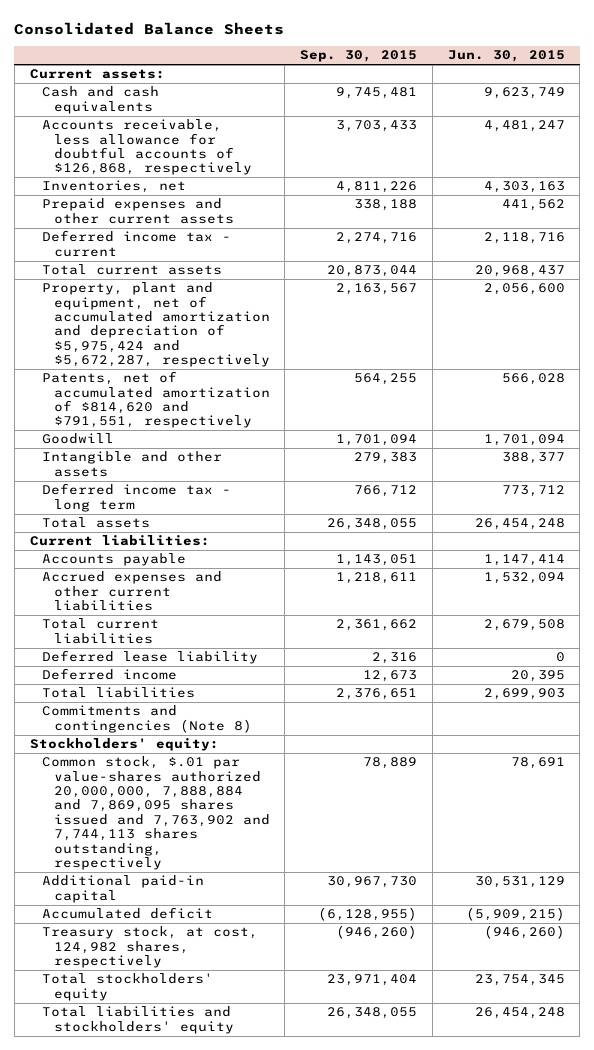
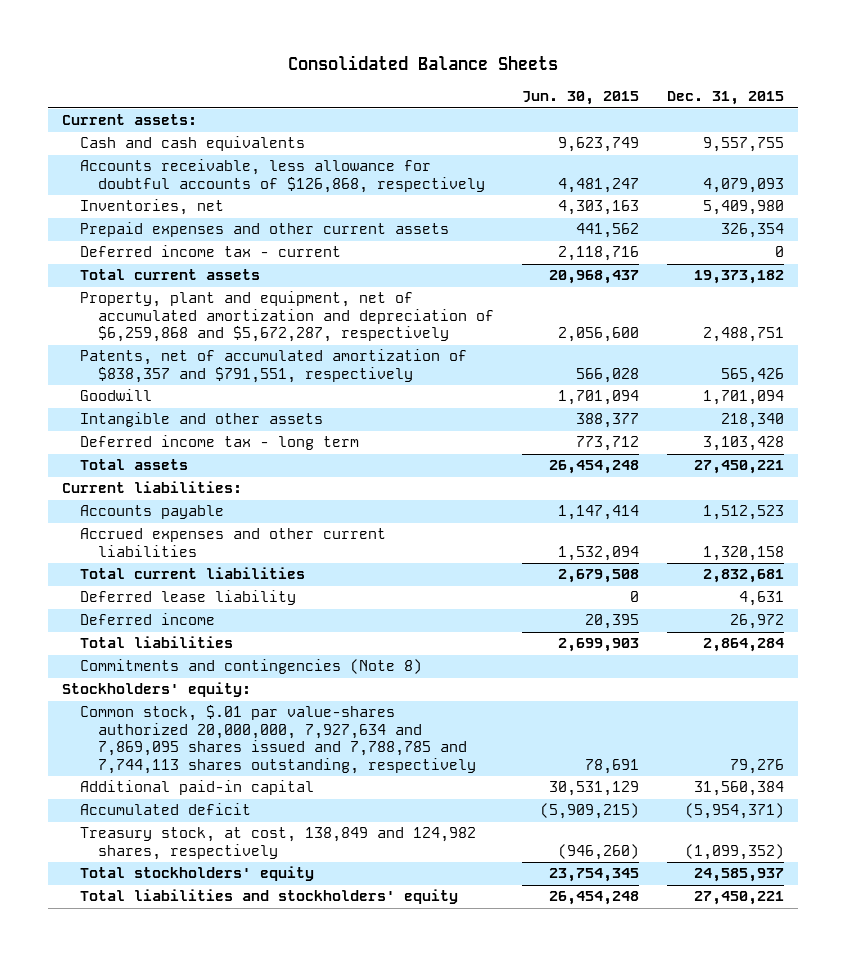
- | Sep. 30, 2015 | Jun. 30, 2015
+ | Jun. 30, 2015 | Dec. 31, 2015
- Property, plant and equipment, net of accumulated amortization and depreciation of $5,975,424 and $5,672,287, respectively | 2,163,567 | 2,056,600
- Patents, net of accumulated amortization of $814,620 and $791,551, respectively | 564,255 | 566,028
+ Property, plant and equipment, net of accumulated amortization and depreciation of $6,259,868 and $5,672,287, respectively | 2,056,600 | 2,488,751
+ Patents, net of accumulated amortization of $838,357 and $791,551, respectively | 566,028 | 565,426
- Common stock, $.01 par value-shares authorized 20,000,000, 7,888,884 and 7,869,095 shares issued and 7,763,902 and 7,744,113 shares outstanding, respectively | 78,889 | 78,691
+ Common stock, $.01 par value-shares authorized 20,000,000, 7,927,634 and 7,869,095 shares issued and 7,788,785 and 7,744,113 shares outstanding, respectively | 78,691 | 79,276
- Treasury stock, at cost, 124,982 shares, respectively | (946,260) | (946,260)
+ Treasury stock, at cost, 138,849 and 124,982 shares, respectively | (946,260) | (1,099,352)

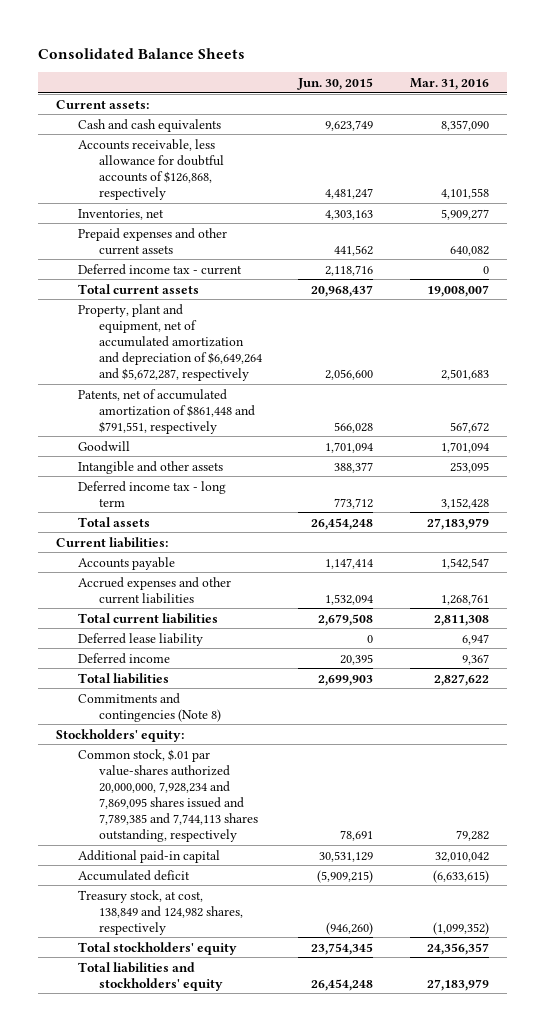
- | Jun. 30, 2015 | Dec. 31, 2015
+ | Jun. 30, 2015 | Mar. 31, 2016
- Property, plant and equipment, net of accumulated amortization and depreciation of $6,259,868 and $5,672,287, respectively | 2,056,600 | 2,488,751
- Patents, net of accumulated amortization of $838,357 and $791,551, respectively | 566,028 | 565,426
+ Property, plant and equipment, net of accumulated amortization and depreciation of $6,649,264 and $5,672,287, respectively | 2,056,600 | 2,501,683
+ Patents, net of accumulated amortization of $861,448 and $791,551, respectively | 566,028 | 567,672
- Common stock, $.01 par value-shares authorized 20,000,000, 7,927,634 and 7,869,095 shares issued and 7,788,785 and 7,744,113 shares outstanding, respectively | 78,691 | 79,276
+ Common stock, $.01 par value-shares authorized 20,000,000, 7,928,234 and 7,869,095 shares issued and 7,789,385 and 7,744,113 shares outstanding, respectively | 78,691 | 79,282

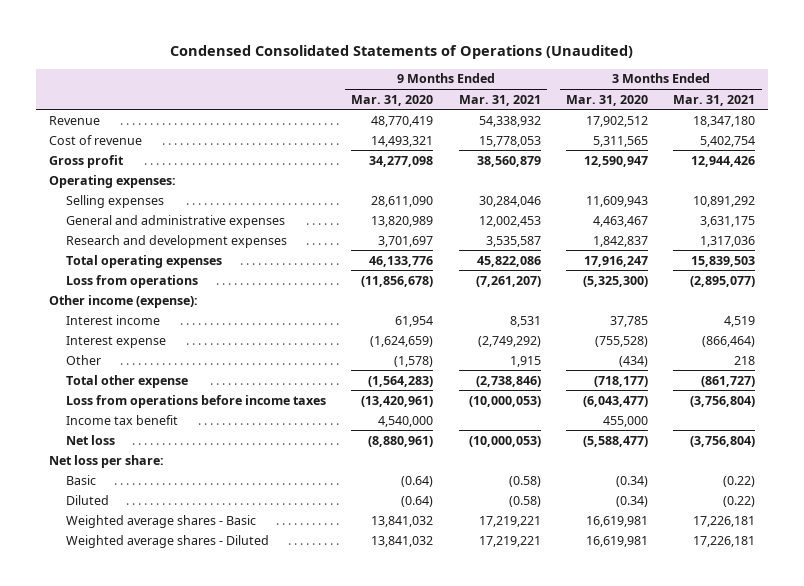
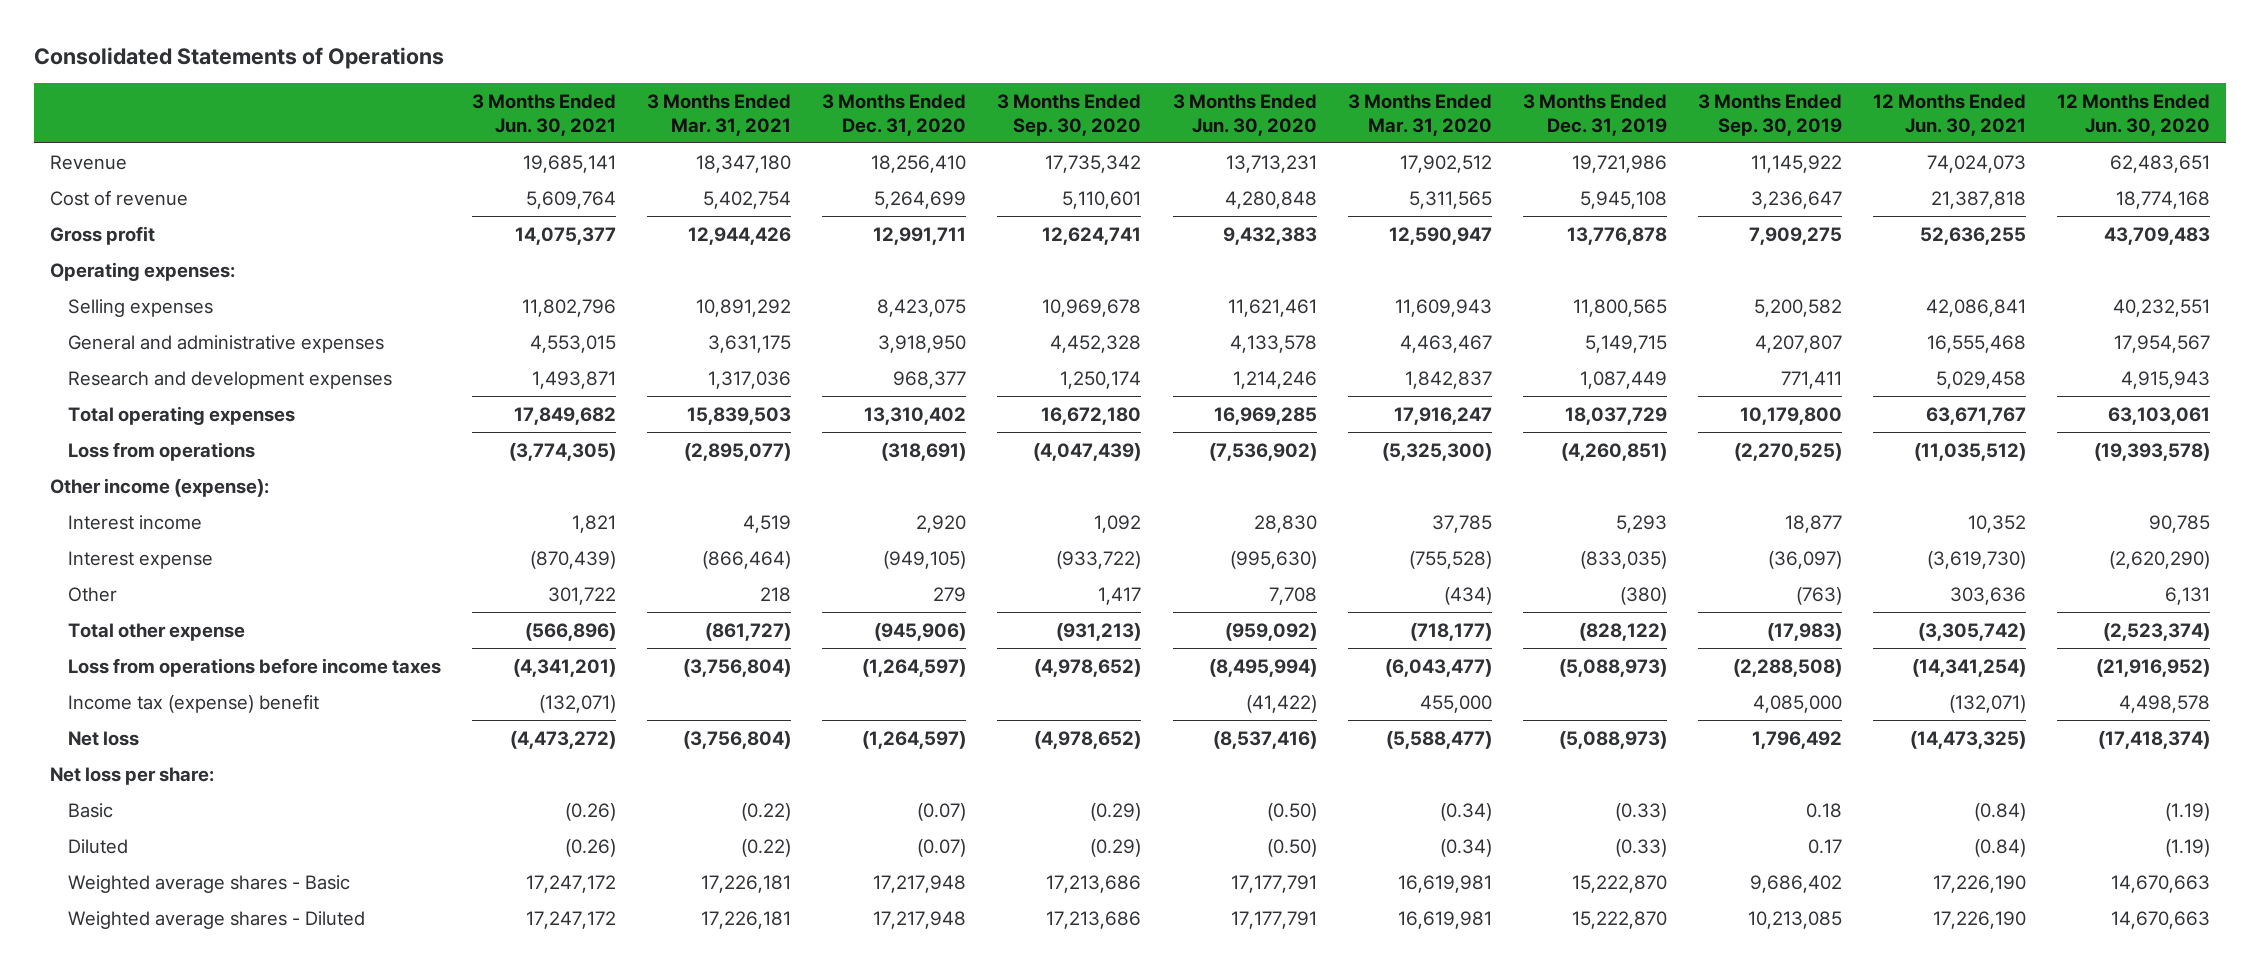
- Condensed Consolidated Statements of Operations (Unaudited)
+ Consolidated Statements of Operations
- | 9 Months Ended Mar. 31, 2020 | 9 Months Ended Mar. 31, 2021 | 3 Months Ended Mar. 31, 2020 | 3 Months Ended Mar. 31, 2021
+ | 3 Months Ended Jun. 30, 2021 | 3 Months Ended Mar. 31, 2021 | 3 Months Ended Dec. 31, 2020 | 3 Months Ended Sep. 30, 2020 | 3 Months Ended Jun. 30, 2020 | 3 Months Ended Mar. 31, 2020 | 3 Months Ended Dec. 31, 2019 | 3 Months Ended Sep. 30, 2019 | 12 Months Ended Jun. 30, 2021 | 12 Months Ended Jun. 30, 2020
- Income tax benefit | 4,540,000 | | 455,000 |
+ Income tax (expense) benefit | (132,071) | | | | (41,422) | 455,000 | | 4,085,000 | (132,071) | 4,498,578

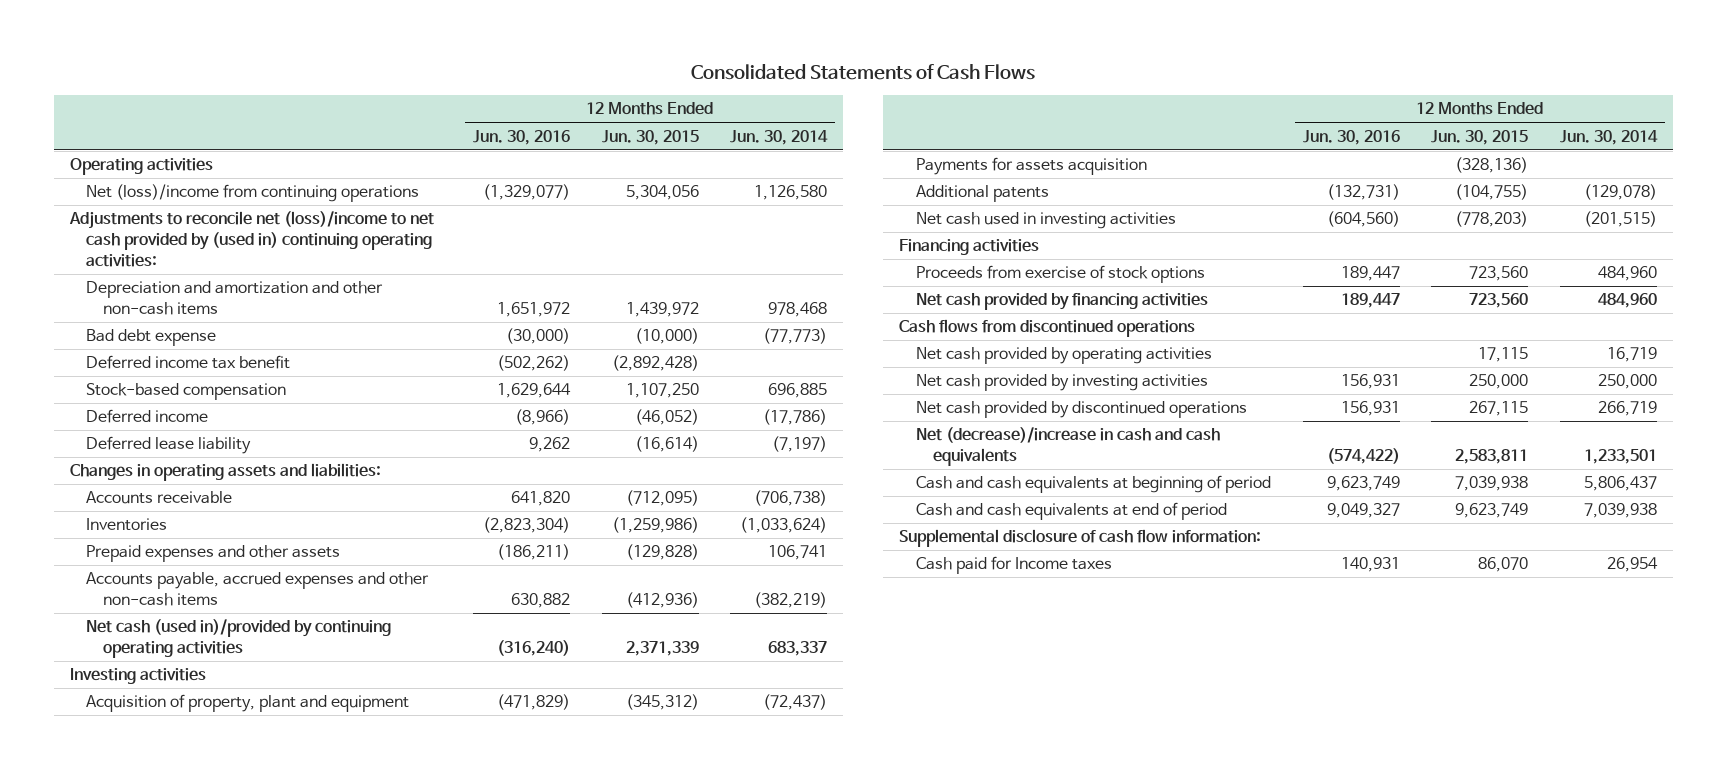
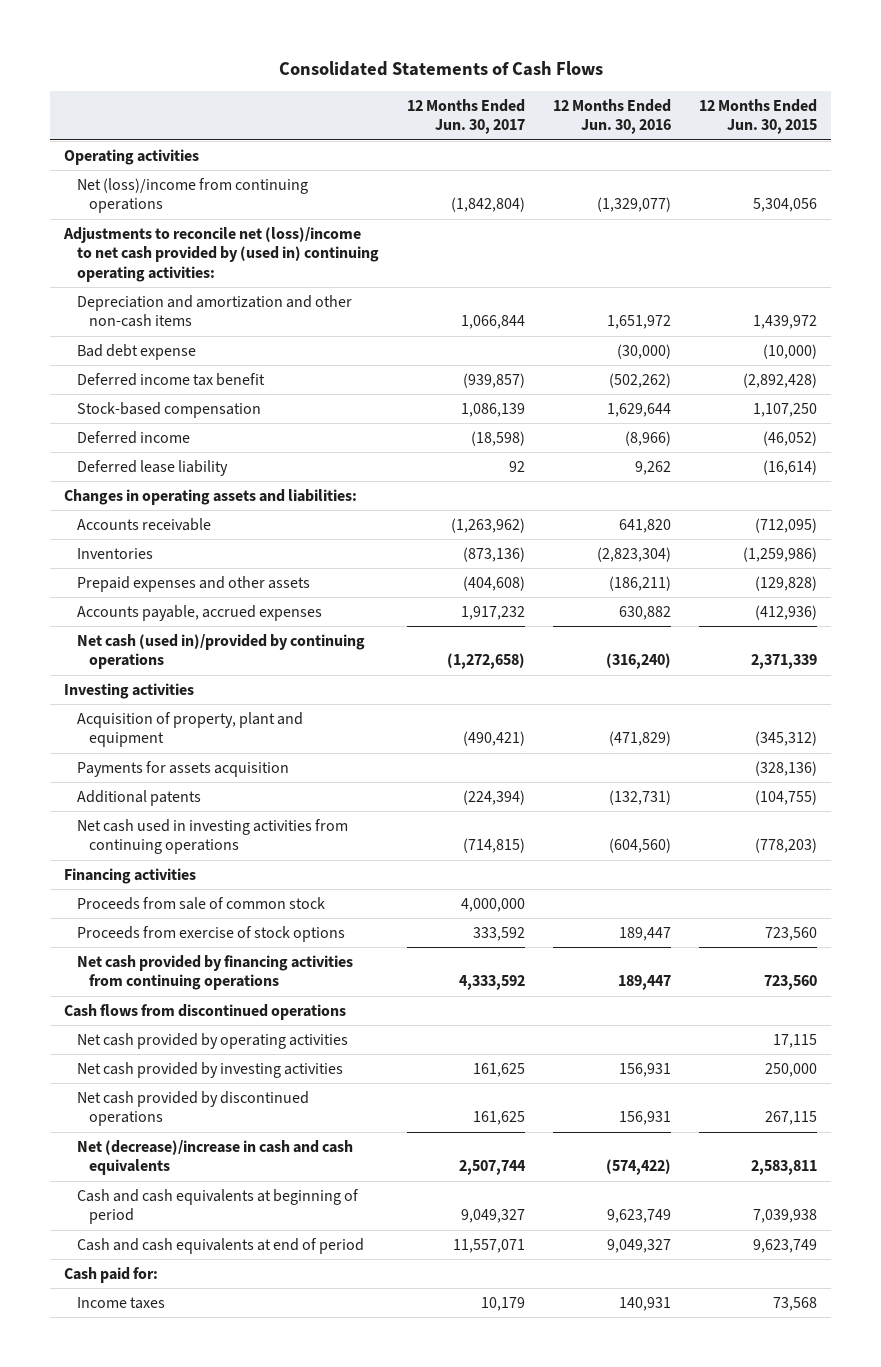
- | 12 Months Ended Jun. 30, 2016 | 12 Months Ended Jun. 30, 2015 | 12 Months Ended Jun. 30, 2014
+ | 12 Months Ended Jun. 30, 2017 | 12 Months Ended Jun. 30, 2016 | 12 Months Ended Jun. 30, 2015
- Accounts payable, accrued expenses and other non-cash items | 630,882 | (412,936) | (382,219)
- Net cash (used in)/provided by continuing operating activities | (316,240) | 2,371,339 | 683,337
+ Accounts payable, accrued expenses | 1,917,232 | 630,882 | (412,936)
+ Net cash (used in)/provided by continuing operations | (1,272,658) | (316,240) | 2,371,339
- Net cash used in investing activities | (604,560) | (778,203) | (201,515)
+ Net cash used in investing activities from continuing operations | (714,815) | (604,560) | (778,203)
+ Proceeds from sale of common stock | 4,000,000 | |
- Net cash provided by financing activities | 189,447 | 723,560 | 484,960
+ Net cash provided by financing activities from continuing operations | 4,333,592 | 189,447 | 723,560
- Supplemental disclosure of cash flow information:
- Cash paid for Income taxes | 140,931 | 86,070 | 26,954
+ Cash paid for:
+ Income taxes | 10,179 | 140,931 | 73,568

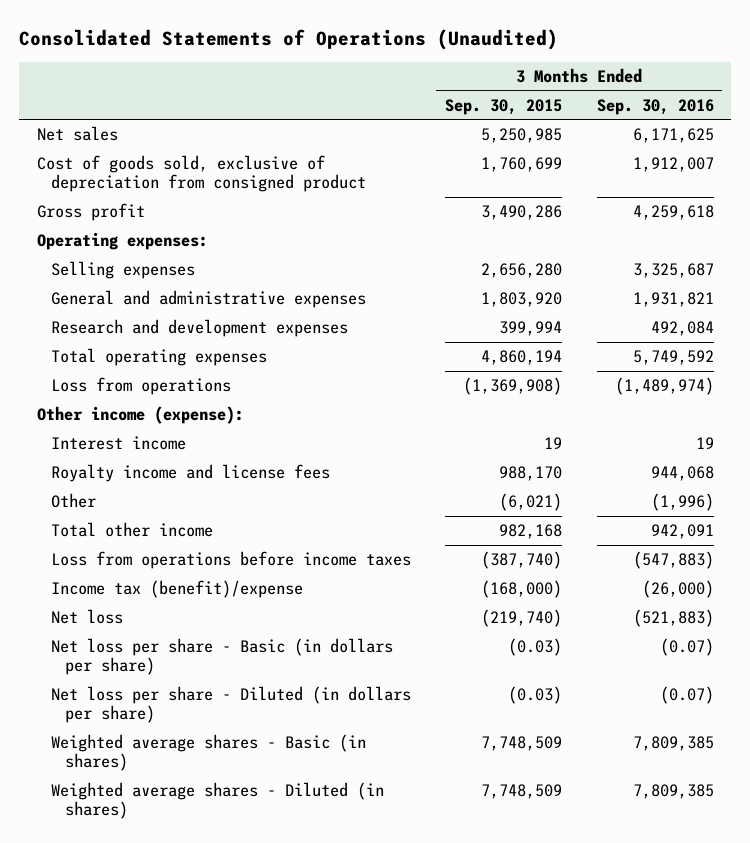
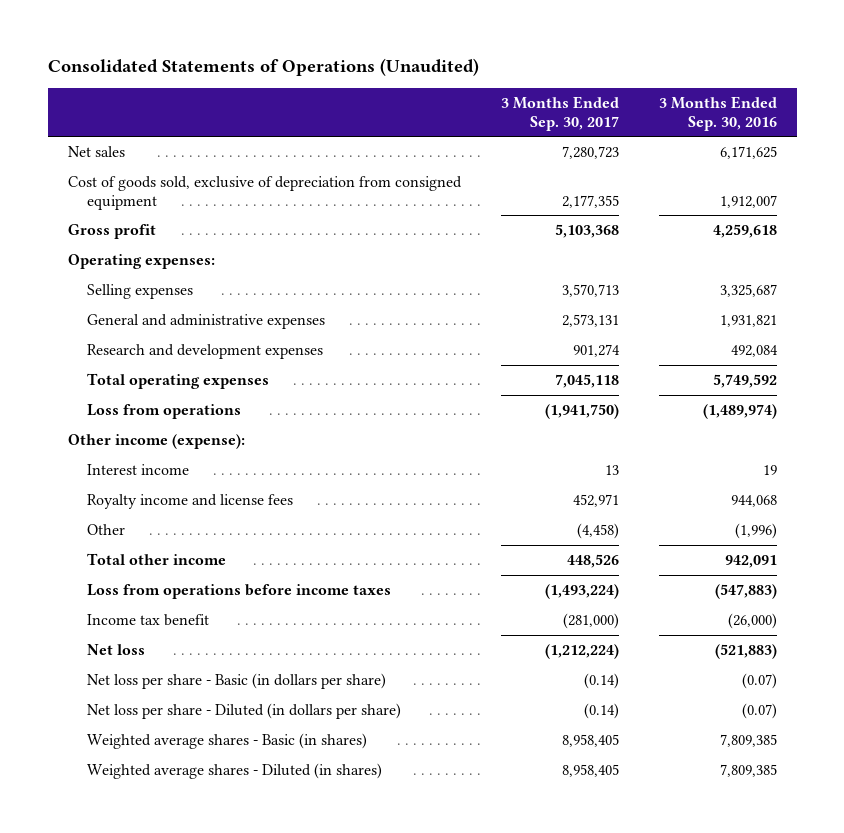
- | 3 Months Ended Sep. 30, 2015 | 3 Months Ended Sep. 30, 2016
+ | 3 Months Ended Sep. 30, 2017 | 3 Months Ended Sep. 30, 2016
- Cost of goods sold, exclusive of depreciation from consigned product | 1,760,699 | 1,912,007
+ Cost of goods sold, exclusive of depreciation from consigned equipment | 2,177,355 | 1,912,007
- Income tax (benefit)/expense | (168,000) | (26,000)
+ Income tax benefit | (281,000) | (26,000)

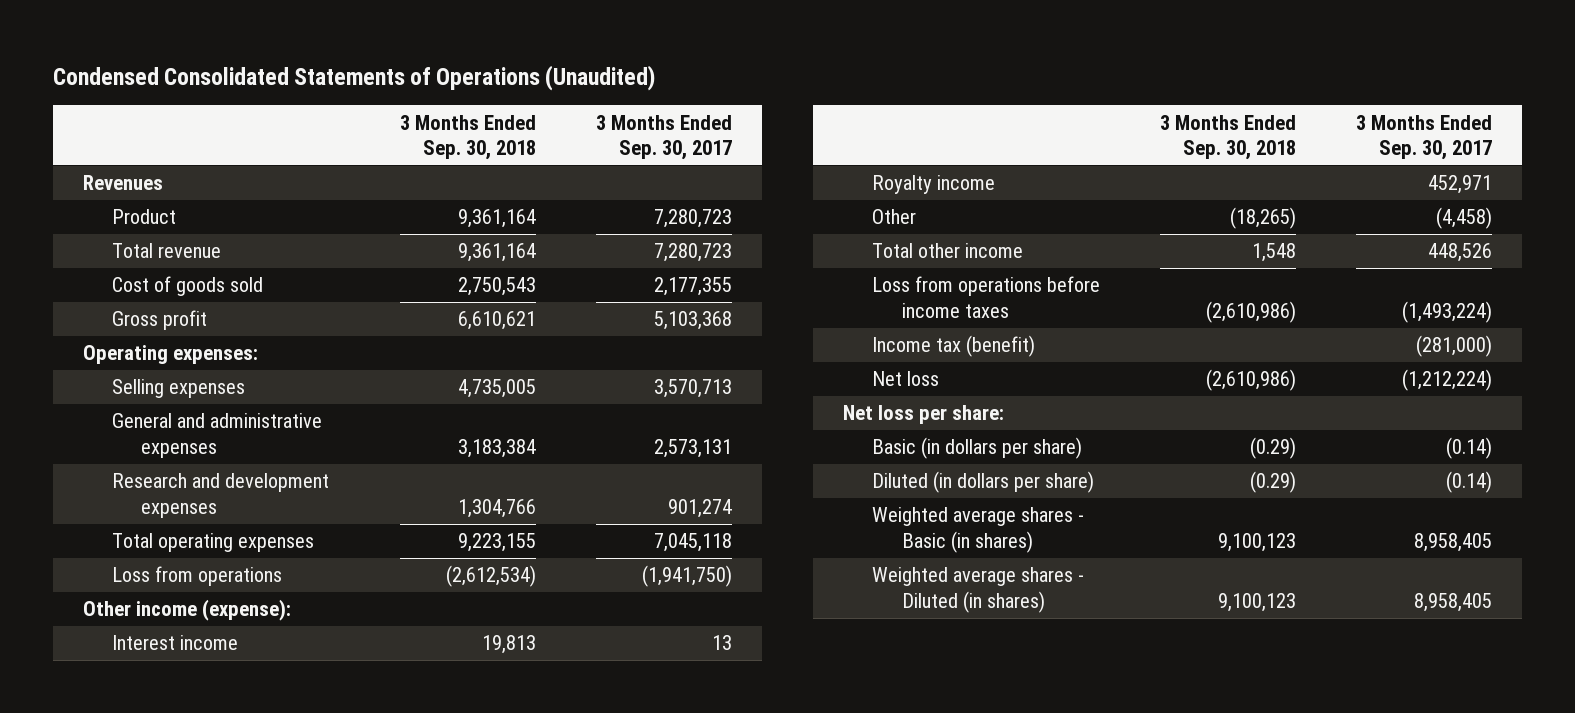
- Consolidated Statements of Operations (Unaudited)
+ Condensed Consolidated Statements of Operations (Unaudited)
- | 3 Months Ended Sep. 30, 2017 | 3 Months Ended Sep. 30, 2016
+ | 3 Months Ended Sep. 30, 2018 | 3 Months Ended Sep. 30, 2017
- Net sales | 7,280,723 | 6,171,625
- Cost of goods sold, exclusive of depreciation from consigned equipment | 2,177,355 | 1,912,007
+ Revenues
+ Product | 9,361,164 | 7,280,723
+ Total revenue | 9,361,164 | 7,280,723
+ Cost of goods sold | 2,750,543 | 2,177,355
- Royalty income and license fees | 452,971 | 944,068
+ Royalty income | | 452,971
- Income tax benefit | (281,000) | (26,000)
+ Income tax (benefit) | | (281,000)
- Net loss per share - Basic (in dollars per share) | (0.14) | (0.07)
- Net loss per share - Diluted (in dollars per share) | (0.14) | (0.07)
+ Net loss per share:
+ Basic (in dollars per share) | (0.29) | (0.14)
+ Diluted (in dollars per share) | (0.29) | (0.14)

